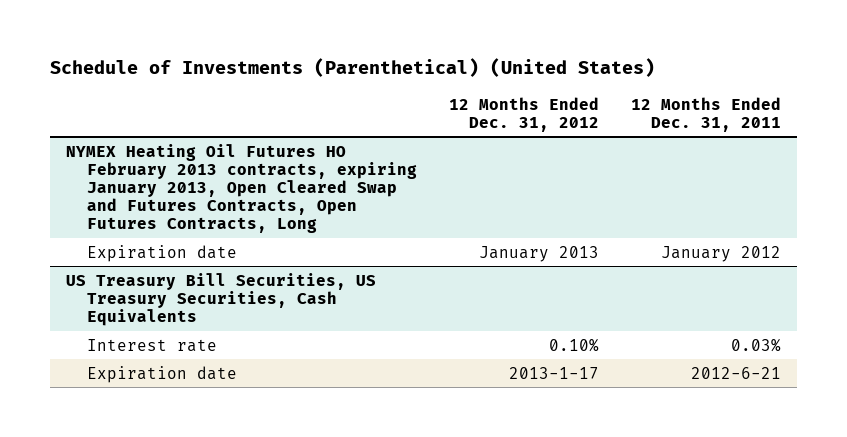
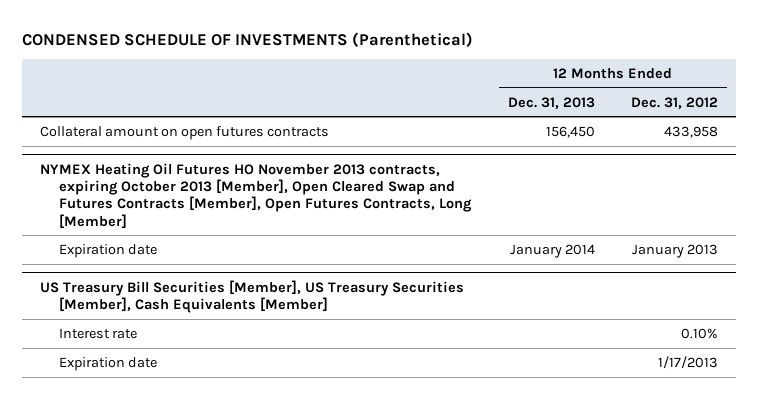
- Schedule of Investments (Parenthetical) (United States)
+ CONDENSED SCHEDULE OF INVESTMENTS (Parenthetical)
- | 12 Months Ended Dec. 31, 2012 | 12 Months Ended Dec. 31, 2011
+ | 12 Months Ended Dec. 31, 2013 | 12 Months Ended Dec. 31, 2012
- NYMEX Heating Oil Futures HO February 2013 contracts, expiring January 2013, Open Cleared Swap and Futures Contracts, Open Futures Contracts, Long
+ Collateral amount on open futures contracts | 156,450 | 433,958
+ NYMEX Heating Oil Futures HO November 2013 contracts, expiring October 2013 [Member], Open Cleared Swap and Futures Contracts [Member], Open Futures Contracts, Long [Member]
- US Treasury Bill Securities, US Treasury Securities, Cash Equivalents
+ US Treasury Bill Securities [Member], US Treasury Securities [Member], Cash Equivalents [Member]
- Expiration date | 2013-1-17 | 2012-6-21
+ Expiration date | | 1/17/2013

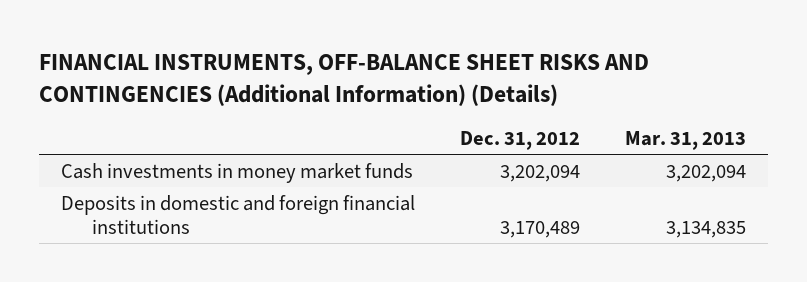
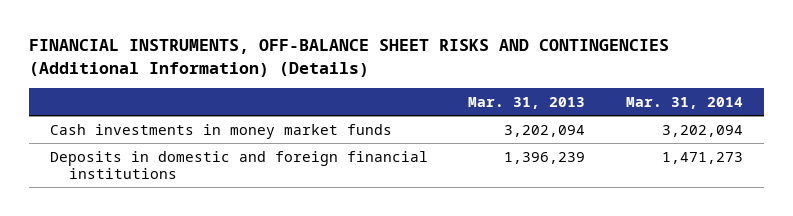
- | Dec. 31, 2012 | Mar. 31, 2013
+ | Mar. 31, 2013 | Mar. 31, 2014
- Deposits in domestic and foreign financial institutions | 3,170,489 | 3,134,835
+ Deposits in domestic and foreign financial institutions | 1,396,239 | 1,471,273

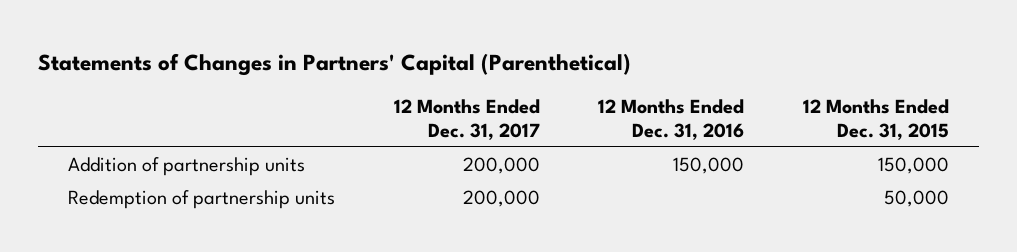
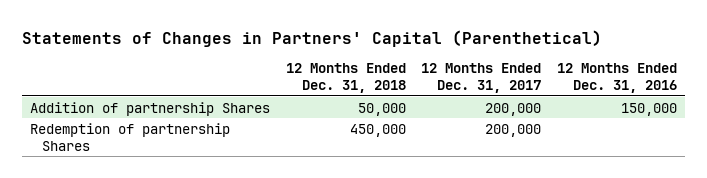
- | 12 Months Ended Dec. 31, 2017 | 12 Months Ended Dec. 31, 2016 | 12 Months Ended Dec. 31, 2015
+ | 12 Months Ended Dec. 31, 2018 | 12 Months Ended Dec. 31, 2017 | 12 Months Ended Dec. 31, 2016
- Addition of partnership units | 200,000 | 150,000 | 150,000
- Redemption of partnership units | 200,000 | | 50,000
+ Addition of partnership Shares | 50,000 | 200,000 | 150,000
+ Redemption of partnership Shares | 450,000 | 200,000 |

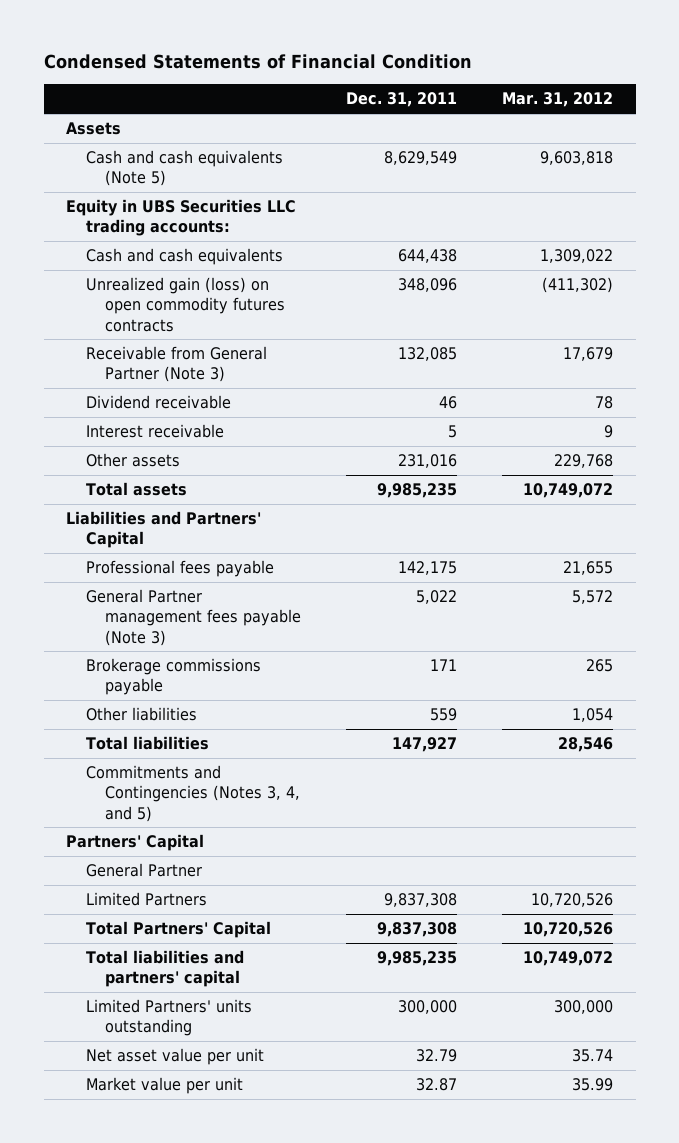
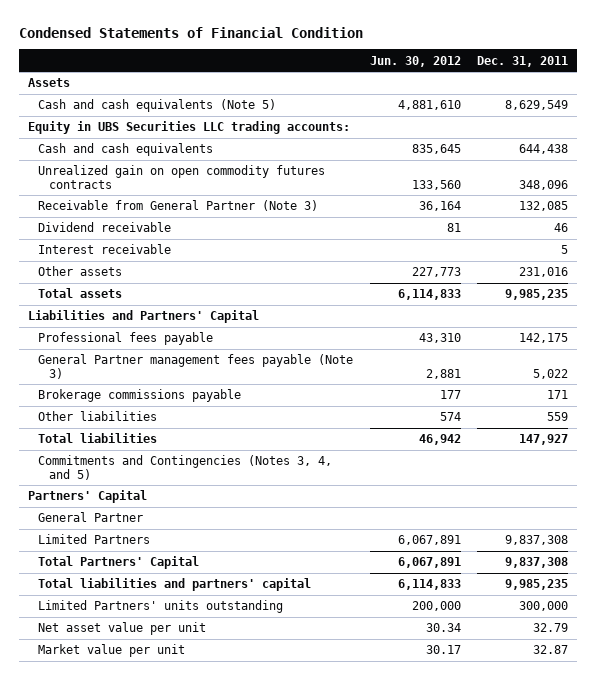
- | Dec. 31, 2011 | Mar. 31, 2012
+ | Jun. 30, 2012 | Dec. 31, 2011
- Unrealized gain (loss) on open commodity futures contracts | 348,096 | (411,302)
+ Unrealized gain on open commodity futures contracts | 133,560 | 348,096

